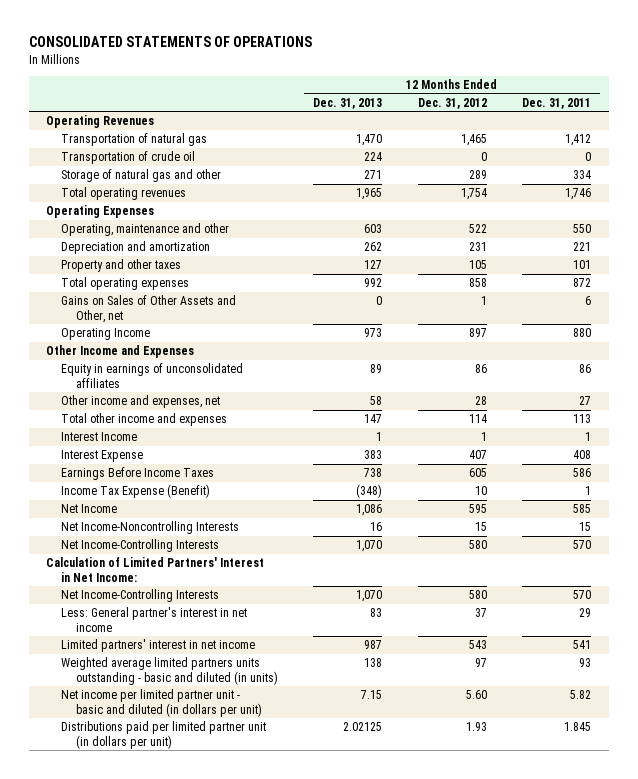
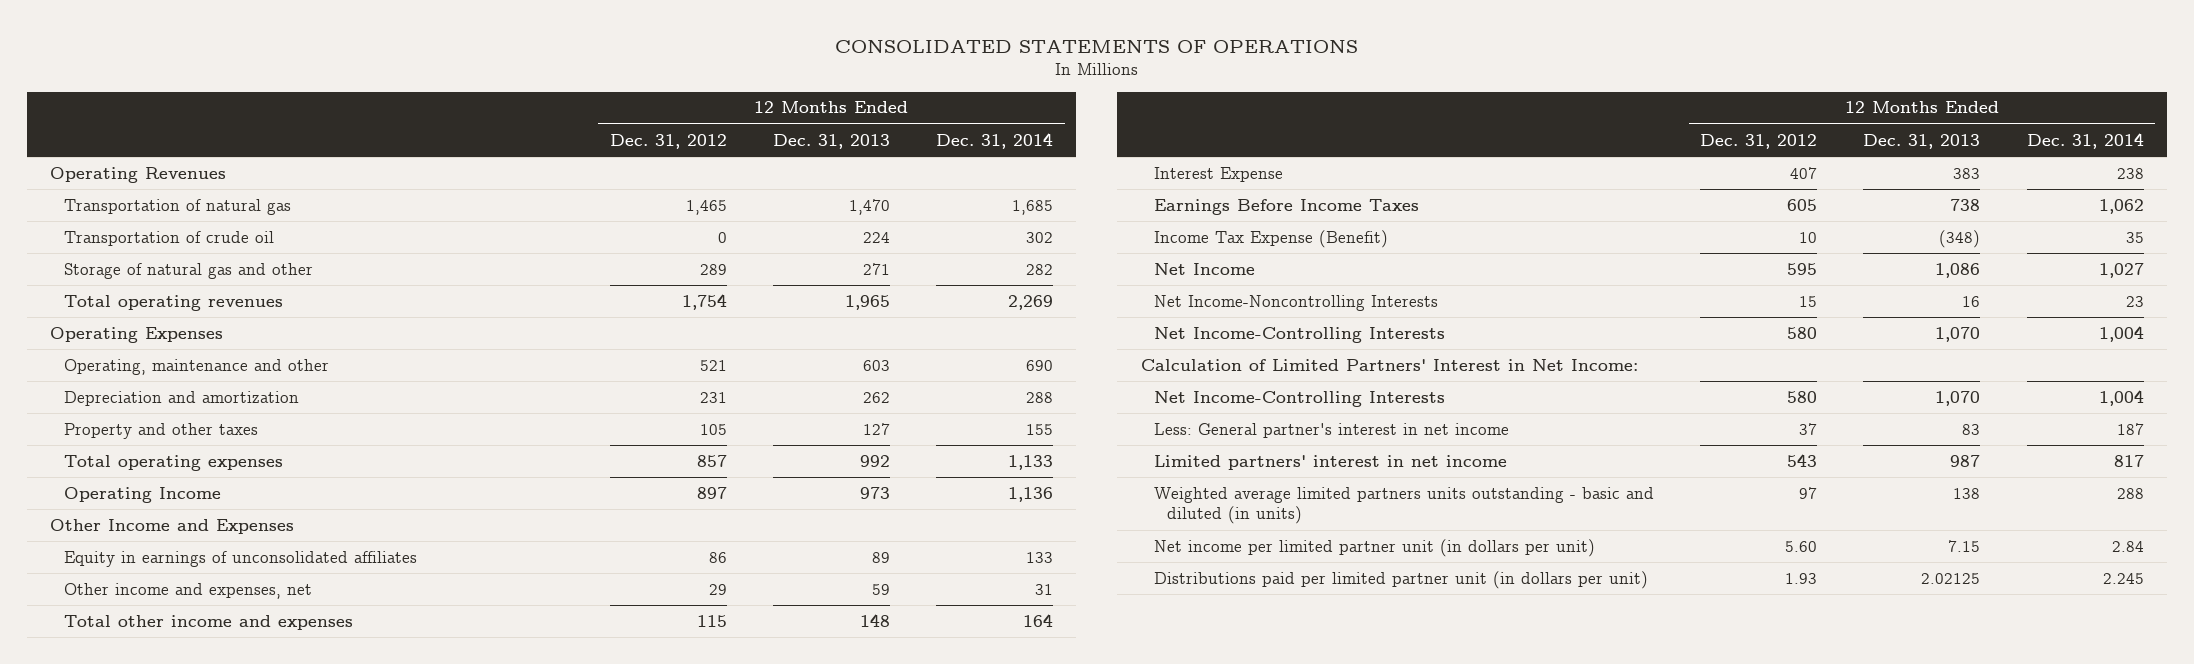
- | 12 Months Ended Dec. 31, 2013 | 12 Months Ended Dec. 31, 2012 | 12 Months Ended Dec. 31, 2011
+ | 12 Months Ended Dec. 31, 2012 | 12 Months Ended Dec. 31, 2013 | 12 Months Ended Dec. 31, 2014
- Operating, maintenance and other | 603 | 522 | 550
+ Operating, maintenance and other | 521 | 603 | 690
- Total operating expenses | 992 | 858 | 872
- Gains on Sales of Other Assets and Other, net | 0 | 1 | 6
+ Total operating expenses | 857 | 992 | 1,133
- Other income and expenses, net | 58 | 28 | 27
- Total other income and expenses | 147 | 114 | 113
- Interest Income | 1 | 1 | 1
+ Other income and expenses, net | 29 | 59 | 31
+ Total other income and expenses | 115 | 148 | 164
- Net income per limited partner unit - basic and diluted (in dollars per unit) | 7.15 | 5.60 | 5.82
+ Net income per limited partner unit (in dollars per unit) | 5.60 | 7.15 | 2.84

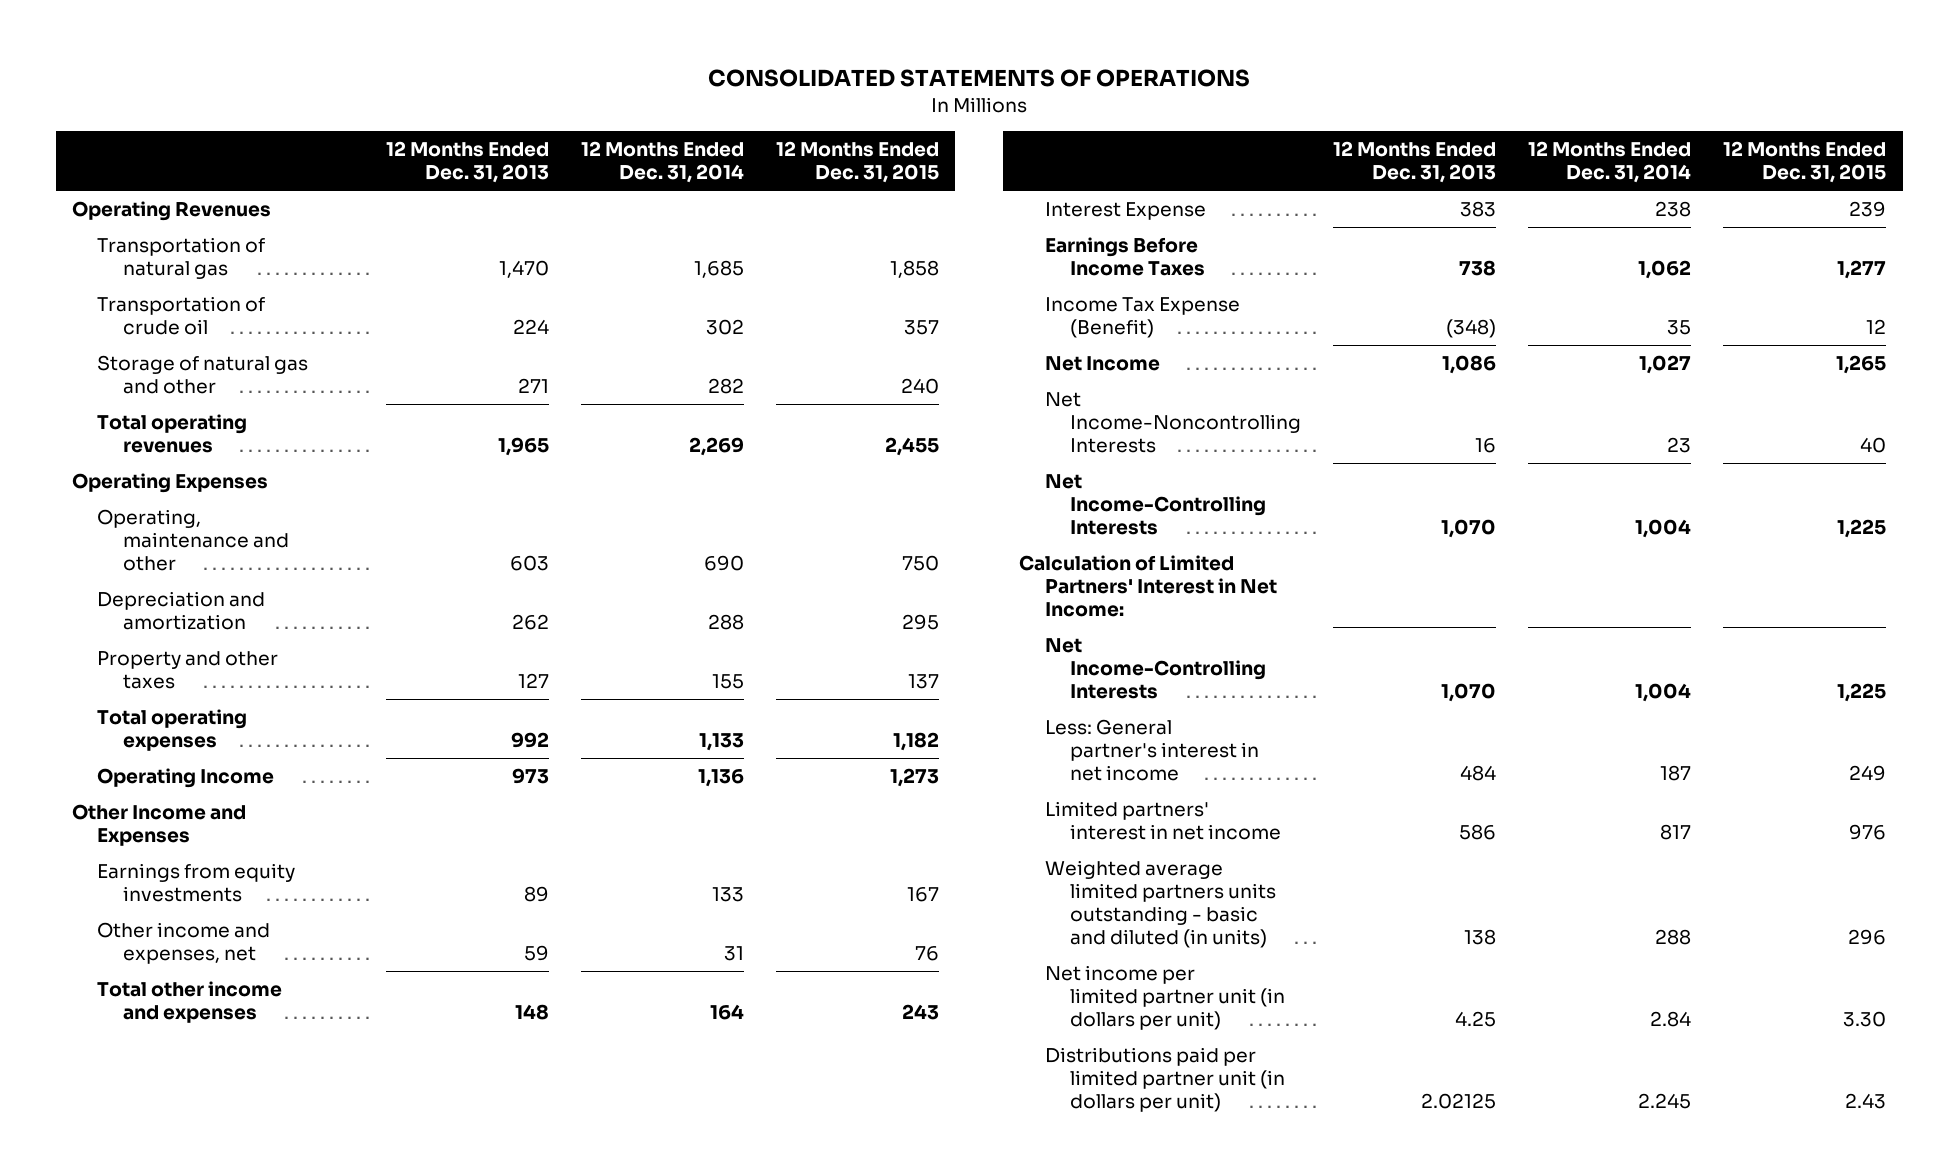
- | 12 Months Ended Dec. 31, 2012 | 12 Months Ended Dec. 31, 2013 | 12 Months Ended Dec. 31, 2014
+ | 12 Months Ended Dec. 31, 2013 | 12 Months Ended Dec. 31, 2014 | 12 Months Ended Dec. 31, 2015
- Equity in earnings of unconsolidated affiliates | 86 | 89 | 133
+ Earnings from equity investments | 89 | 133 | 167
- Less: General partner's interest in net income | 37 | 83 | 187
- Limited partners' interest in net income | 543 | 987 | 817
+ Less: General partner's interest in net income | 484 | 187 | 249
+ Limited partners' interest in net income | 586 | 817 | 976
- Net income per limited partner unit (in dollars per unit) | 5.60 | 7.15 | 2.84
+ Net income per limited partner unit (in dollars per unit) | 4.25 | 2.84 | 3.30

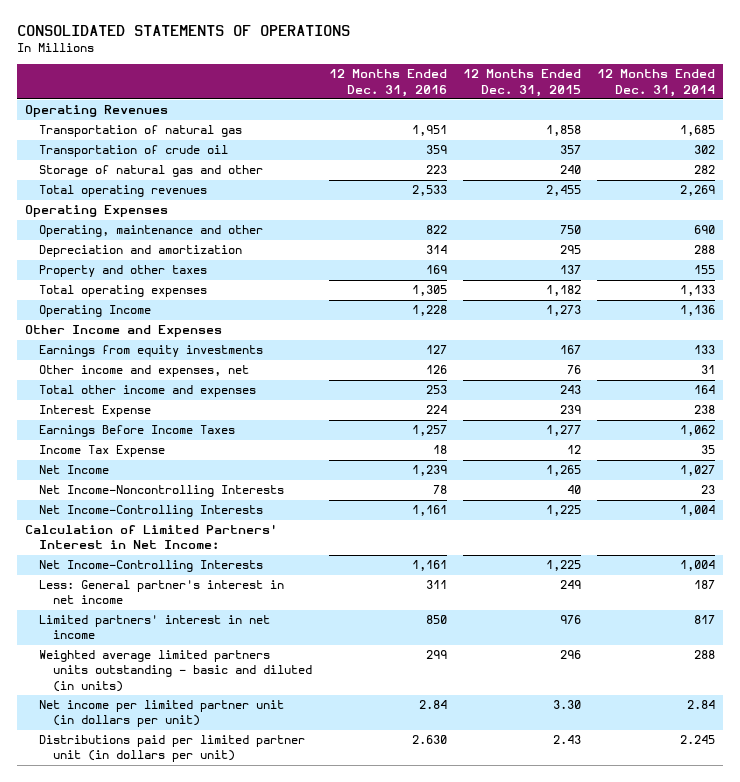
- | 12 Months Ended Dec. 31, 2013 | 12 Months Ended Dec. 31, 2014 | 12 Months Ended Dec. 31, 2015
+ | 12 Months Ended Dec. 31, 2016 | 12 Months Ended Dec. 31, 2015 | 12 Months Ended Dec. 31, 2014
- Income Tax Expense (Benefit) | (348) | 35 | 12
+ Income Tax Expense | 18 | 12 | 35

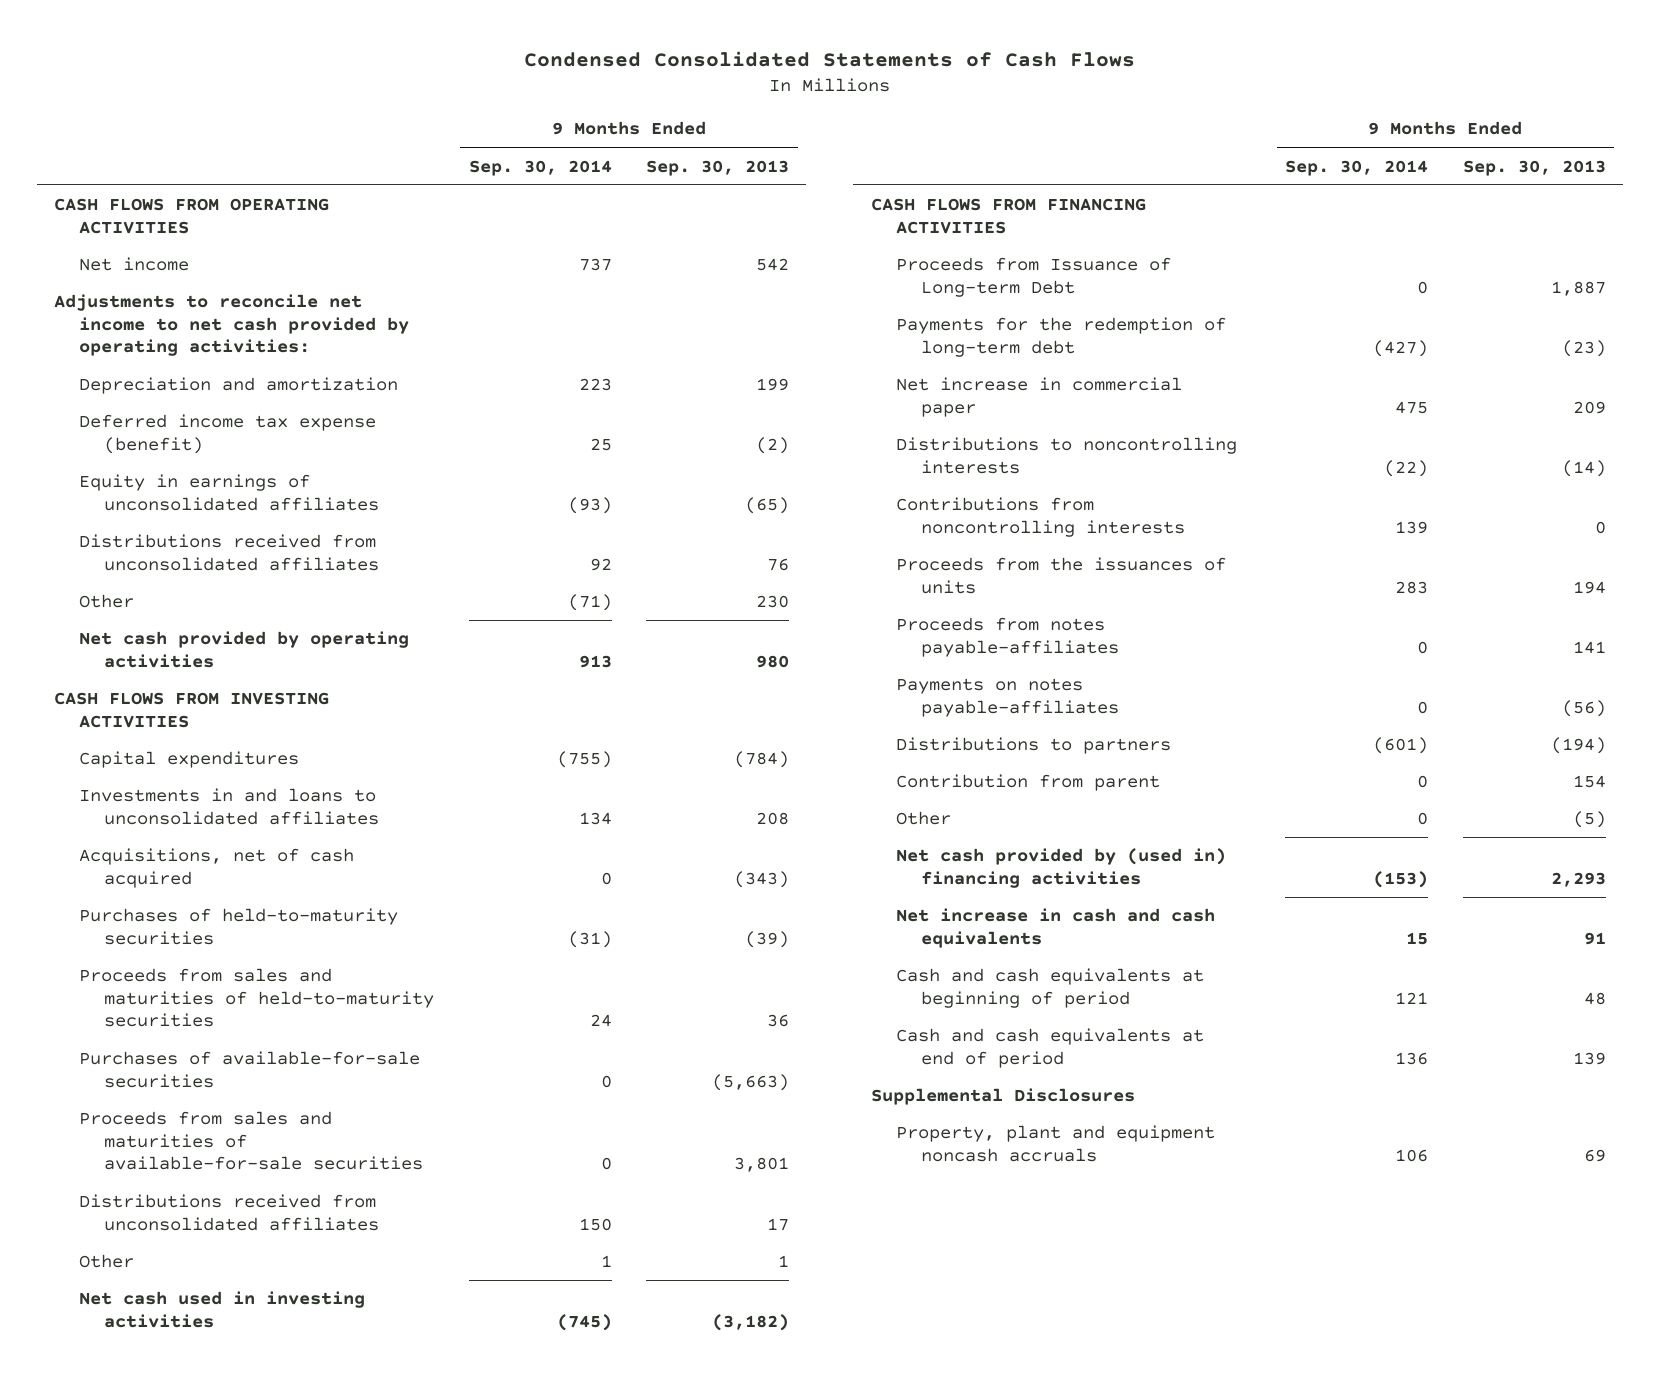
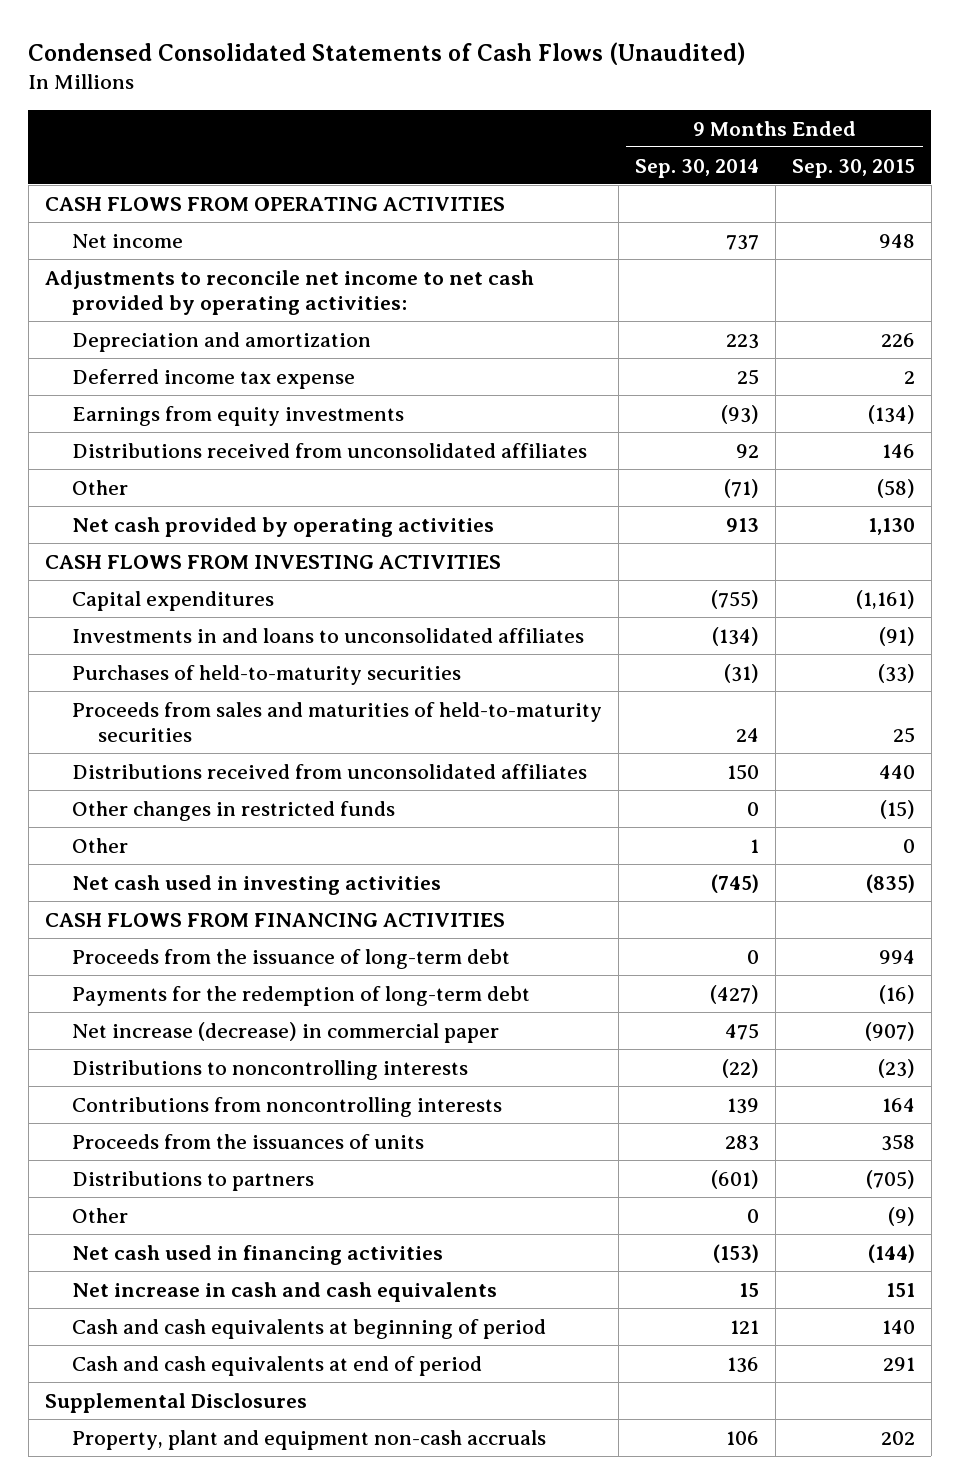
- Condensed Consolidated Statements of Cash Flows
+ Condensed Consolidated Statements of Cash Flows (Unaudited)
- | 9 Months Ended Sep. 30, 2014 | 9 Months Ended Sep. 30, 2013
+ | 9 Months Ended Sep. 30, 2014 | 9 Months Ended Sep. 30, 2015
- Deferred income tax expense (benefit) | 25 | (2)
- Equity in earnings of unconsolidated affiliates | (93) | (65)
+ Deferred income tax expense | 25 | 2
+ Earnings from equity investments | (93) | (134)
- Investments in and loans to unconsolidated affiliates | 134 | 208
- Acquisitions, net of cash acquired | 0 | (343)
+ Investments in and loans to unconsolidated affiliates | (134) | (91)
- Purchases of available-for-sale securities | 0 | (5,663)
- Proceeds from sales and maturities of available-for-sale securities | 0 | 3,801
+ Other changes in restricted funds | 0 | (15)
- Proceeds from Issuance of Long-term Debt | 0 | 1,887
+ Proceeds from the issuance of long-term debt | 0 | 994
- Net increase in commercial paper | 475 | 209
+ Net increase (decrease) in commercial paper | 475 | (907)
- Proceeds from notes payable-affiliates | 0 | 141
- Payments on notes payable-affiliates | 0 | (56)
- Contribution from parent | 0 | 154
- Net cash provided by (used in) financing activities | (153) | 2,293
+ Net cash used in financing activities | (153) | (144)
- Property, plant and equipment noncash accruals | 106 | 69
+ Property, plant and equipment non-cash accruals | 106 | 202

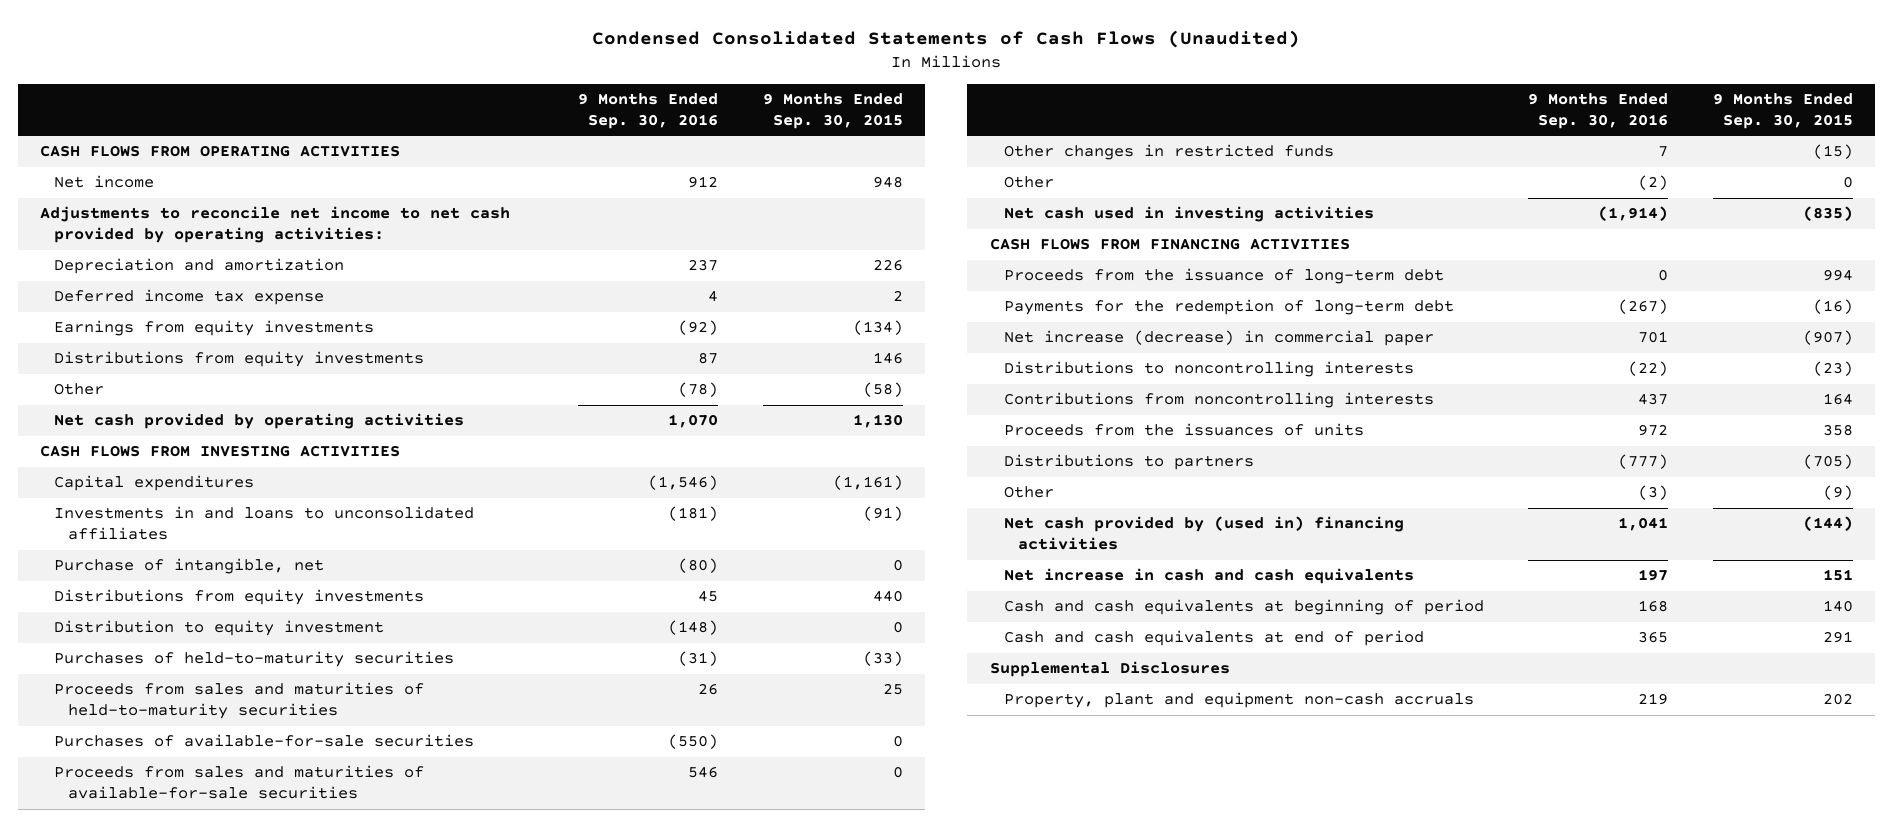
- | 9 Months Ended Sep. 30, 2014 | 9 Months Ended Sep. 30, 2015
+ | 9 Months Ended Sep. 30, 2016 | 9 Months Ended Sep. 30, 2015
- Distributions received from unconsolidated affiliates | 92 | 146
+ Distributions from equity investments | 87 | 146
+ Purchase of intangible, net | (80) | 0
+ Distributions from equity investments | 45 | 440
+ Distribution to equity investment | (148) | 0
- Distributions received from unconsolidated affiliates | 150 | 440
+ Purchases of available-for-sale securities | (550) | 0
+ Proceeds from sales and maturities of available-for-sale securities | 546 | 0
- Net cash used in financing activities | (153) | (144)
+ Net cash provided by (used in) financing activities | 1,041 | (144)

